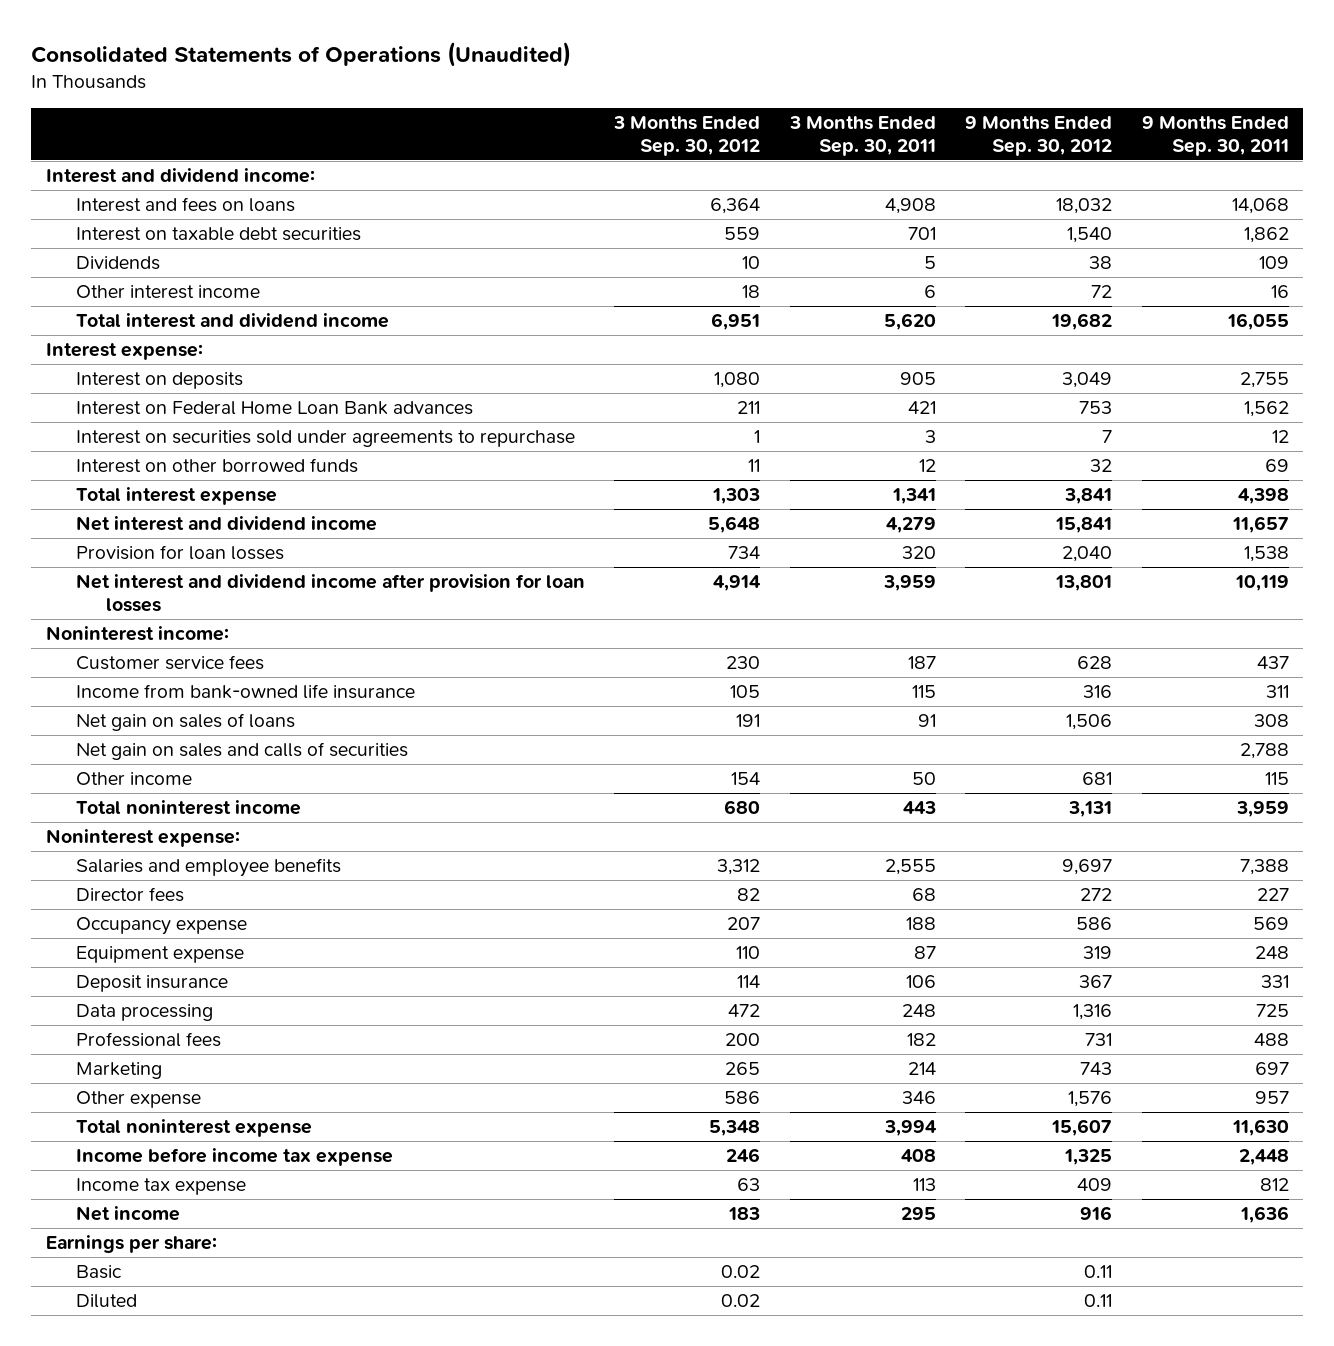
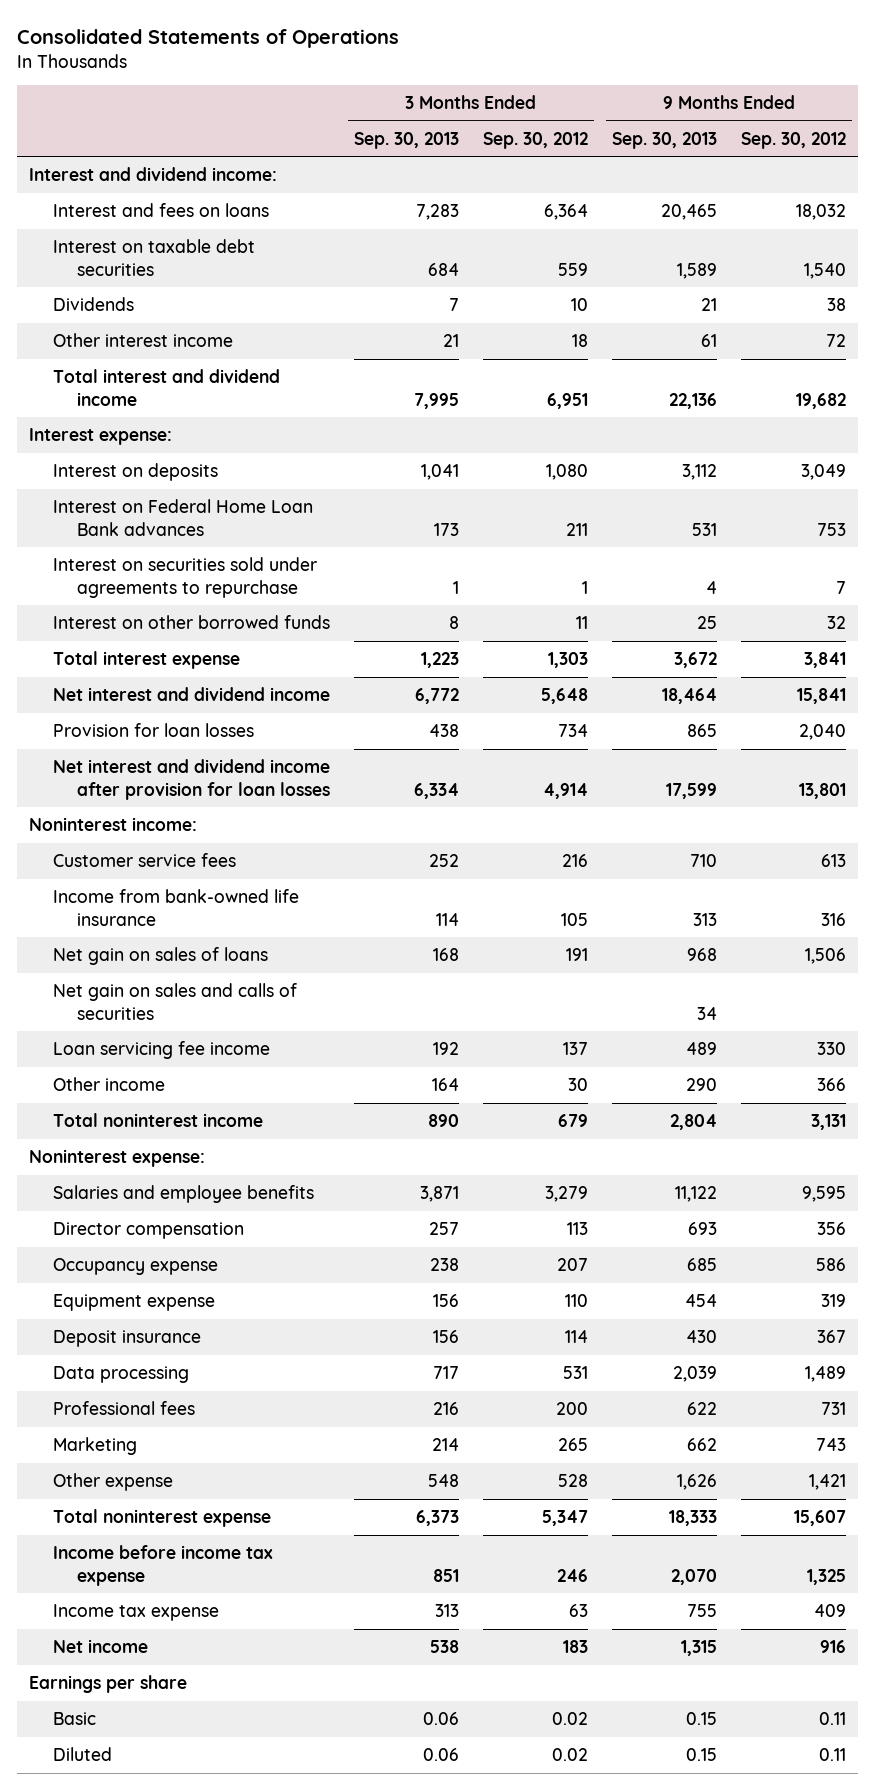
- Consolidated Statements of Operations (Unaudited)
+ Consolidated Statements of Operations
- | 3 Months Ended Sep. 30, 2012 | 3 Months Ended Sep. 30, 2011 | 9 Months Ended Sep. 30, 2012 | 9 Months Ended Sep. 30, 2011
+ | 3 Months Ended Sep. 30, 2013 | 3 Months Ended Sep. 30, 2012 | 9 Months Ended Sep. 30, 2013 | 9 Months Ended Sep. 30, 2012
- Customer service fees | 230 | 187 | 628 | 437
+ Customer service fees | 252 | 216 | 710 | 613
- Other income | 154 | 50 | 681 | 115
- Total noninterest income | 680 | 443 | 3,131 | 3,959
+ Loan servicing fee income | 192 | 137 | 489 | 330
+ Other income | 164 | 30 | 290 | 366
+ Total noninterest income | 890 | 679 | 2,804 | 3,131
- Salaries and employee benefits | 3,312 | 2,555 | 9,697 | 7,388
- Director fees | 82 | 68 | 272 | 227
+ Salaries and employee benefits | 3,871 | 3,279 | 11,122 | 9,595
+ Director compensation | 257 | 113 | 693 | 356
- Data processing | 472 | 248 | 1,316 | 725
+ Data processing | 717 | 531 | 2,039 | 1,489
- Other expense | 586 | 346 | 1,576 | 957
- Total noninterest expense | 5,348 | 3,994 | 15,607 | 11,630
+ Other expense | 548 | 528 | 1,626 | 1,421
+ Total noninterest expense | 6,373 | 5,347 | 18,333 | 15,607
- Earnings per share:
+ Earnings per share

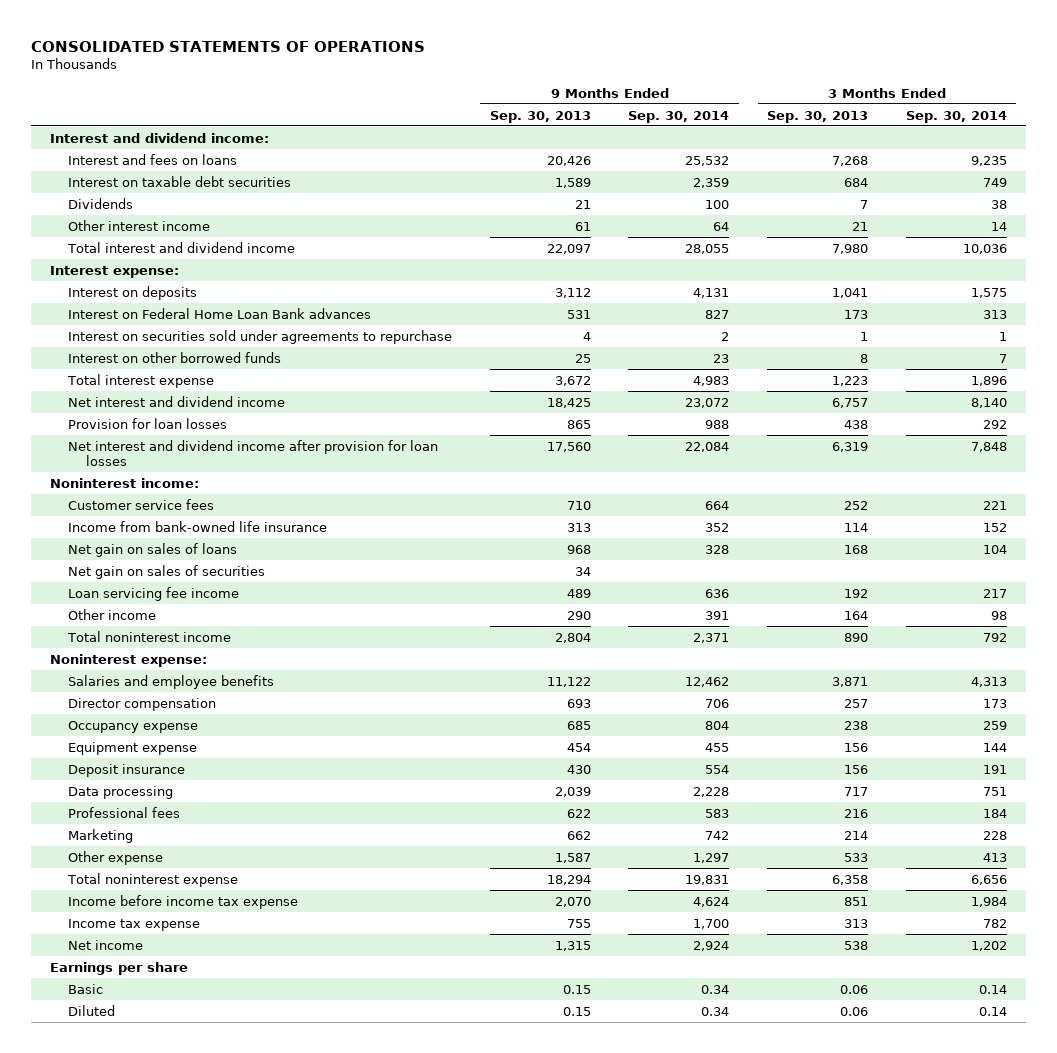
- Consolidated Statements of Operations
+ CONSOLIDATED STATEMENTS OF OPERATIONS
- | 3 Months Ended Sep. 30, 2013 | 3 Months Ended Sep. 30, 2012 | 9 Months Ended Sep. 30, 2013 | 9 Months Ended Sep. 30, 2012
+ | 9 Months Ended Sep. 30, 2013 | 9 Months Ended Sep. 30, 2014 | 3 Months Ended Sep. 30, 2013 | 3 Months Ended Sep. 30, 2014
- Interest and fees on loans | 7,283 | 6,364 | 20,465 | 18,032
+ Interest and fees on loans | 20,426 | 25,532 | 7,268 | 9,235
- Total interest and dividend income | 7,995 | 6,951 | 22,136 | 19,682
+ Total interest and dividend income | 22,097 | 28,055 | 7,980 | 10,036
- Net interest and dividend income | 6,772 | 5,648 | 18,464 | 15,841
+ Net interest and dividend income | 18,425 | 23,072 | 6,757 | 8,140
- Net interest and dividend income after provision for loan losses | 6,334 | 4,914 | 17,599 | 13,801
+ Net interest and dividend income after provision for loan losses | 17,560 | 22,084 | 6,319 | 7,848
- Net gain on sales and calls of securities | | | 34 |
+ Net gain on sales of securities | 34 | | |
- Other expense | 548 | 528 | 1,626 | 1,421
- Total noninterest expense | 6,373 | 5,347 | 18,333 | 15,607
+ Other expense | 1,587 | 1,297 | 533 | 413
+ Total noninterest expense | 18,294 | 19,831 | 6,358 | 6,656

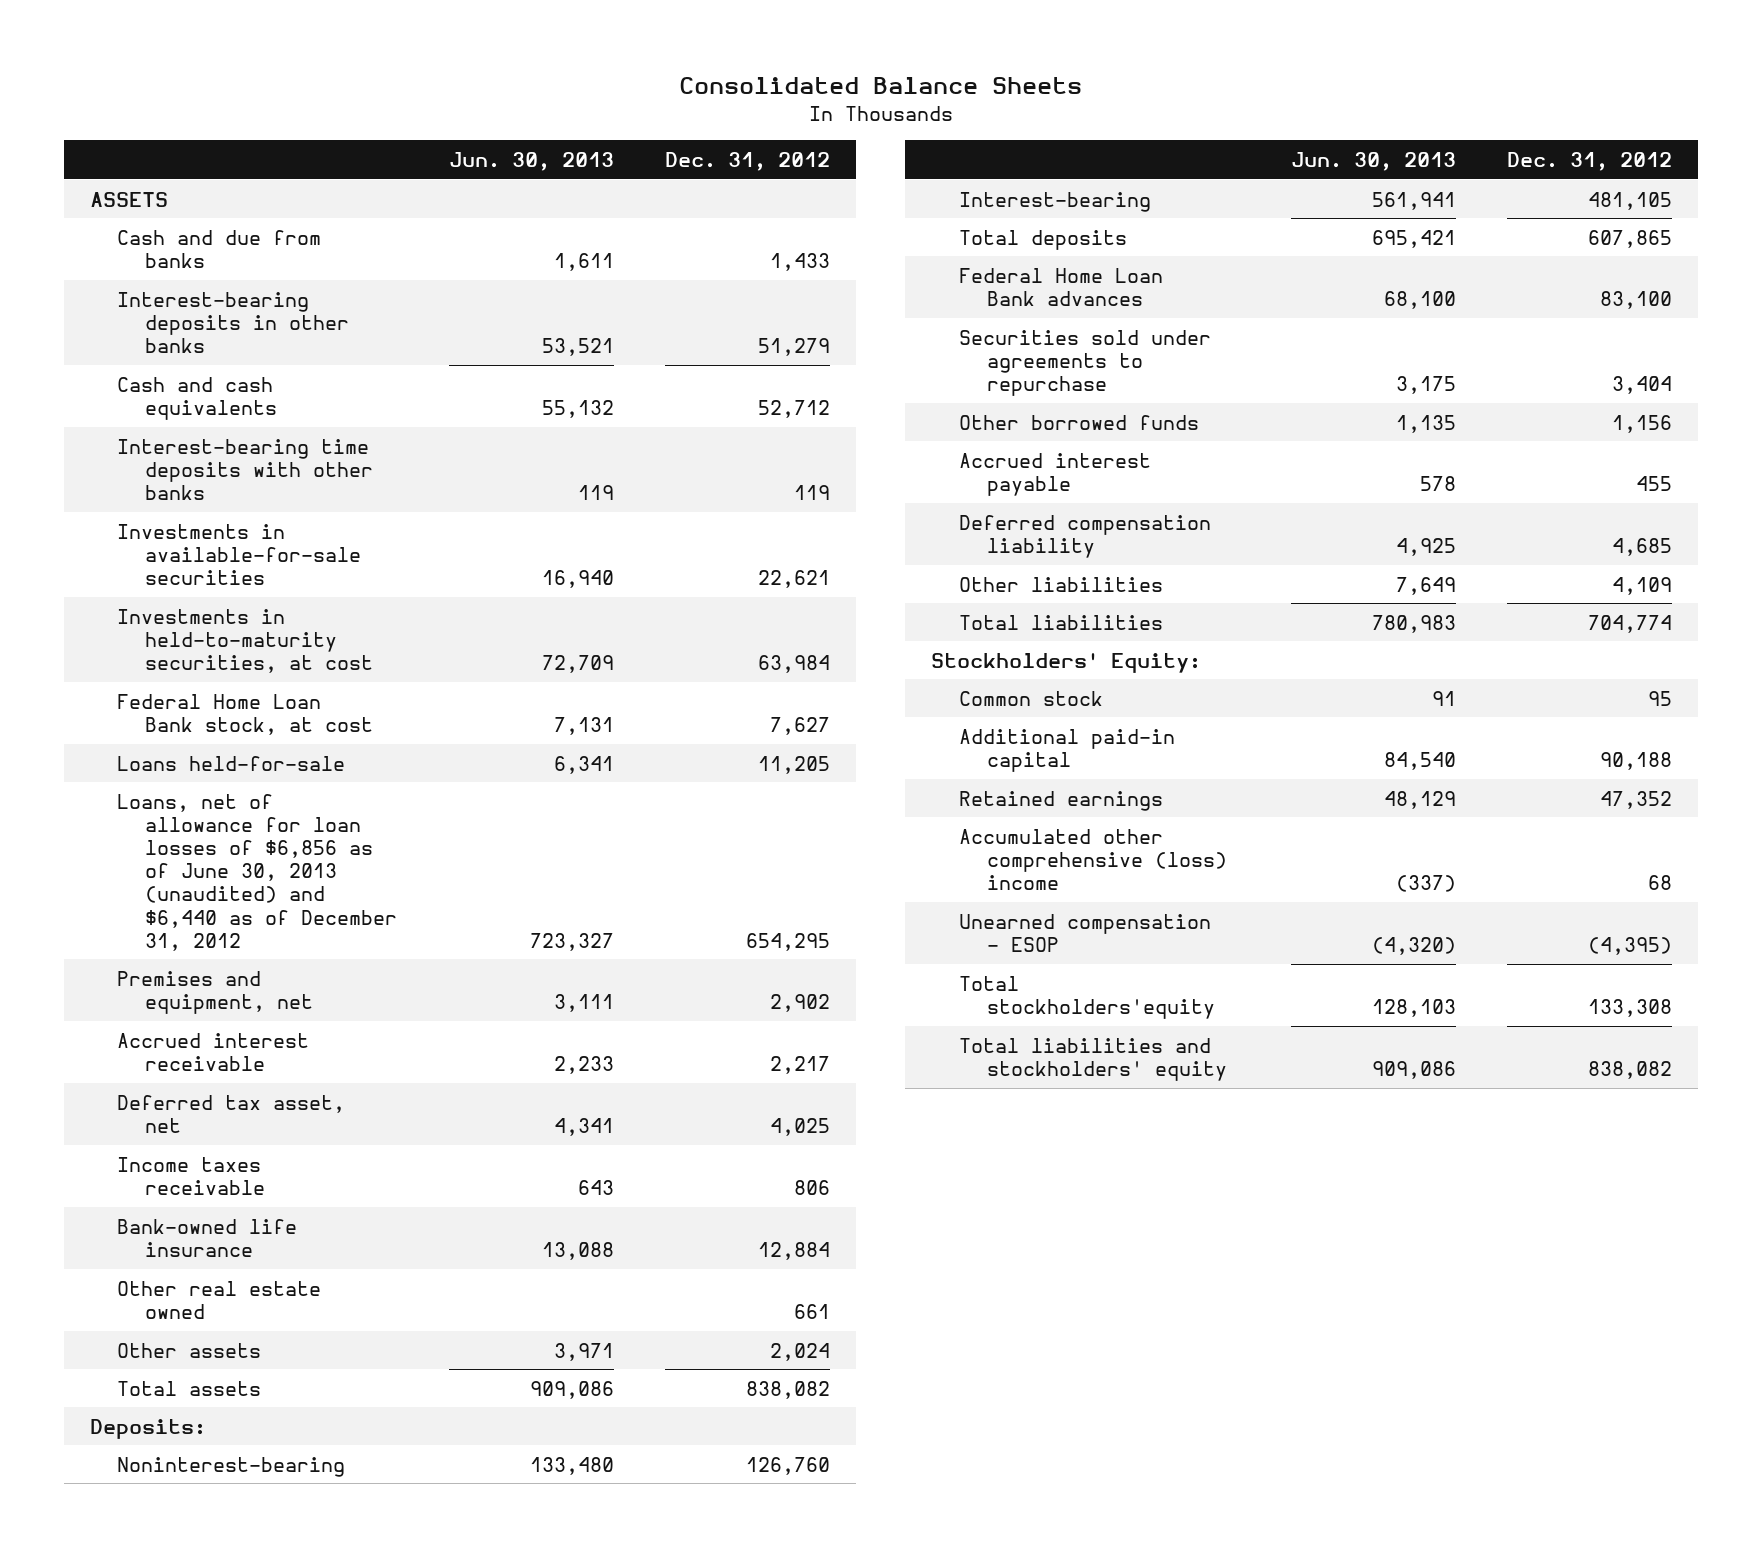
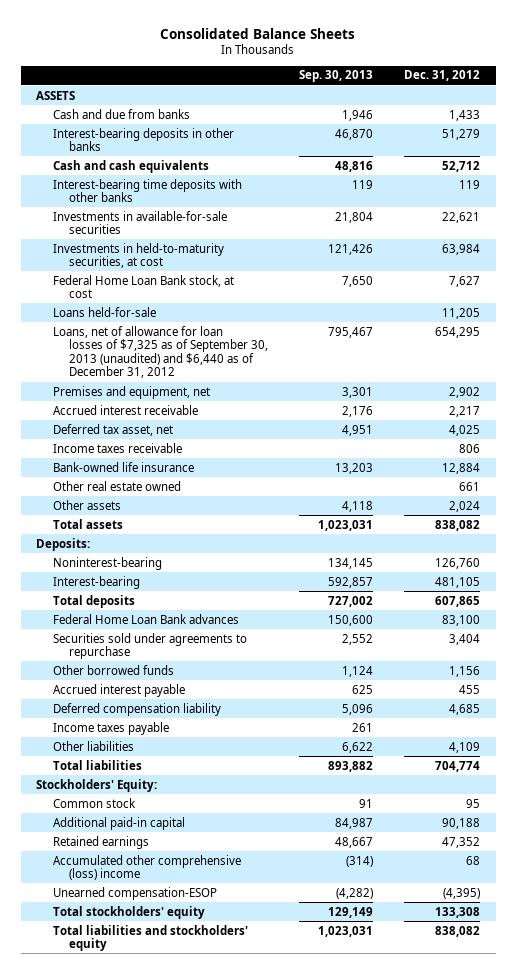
- | Jun. 30, 2013 | Dec. 31, 2012
+ | Sep. 30, 2013 | Dec. 31, 2012
- Loans, net of allowance for loan losses of $6,856 as of June 30, 2013 (unaudited) and $6,440 as of December 31, 2012 | 723,327 | 654,295
+ Loans, net of allowance for loan losses of $7,325 as of September 30, 2013 (unaudited) and $6,440 as of December 31, 2012 | 795,467 | 654,295
+ Income taxes payable | 261 |
- Unearned compensation - ESOP | (4,320) | (4,395)
- Total stockholders'equity | 128,103 | 133,308
+ Unearned compensation-ESOP | (4,282) | (4,395)
+ Total stockholders' equity | 129,149 | 133,308

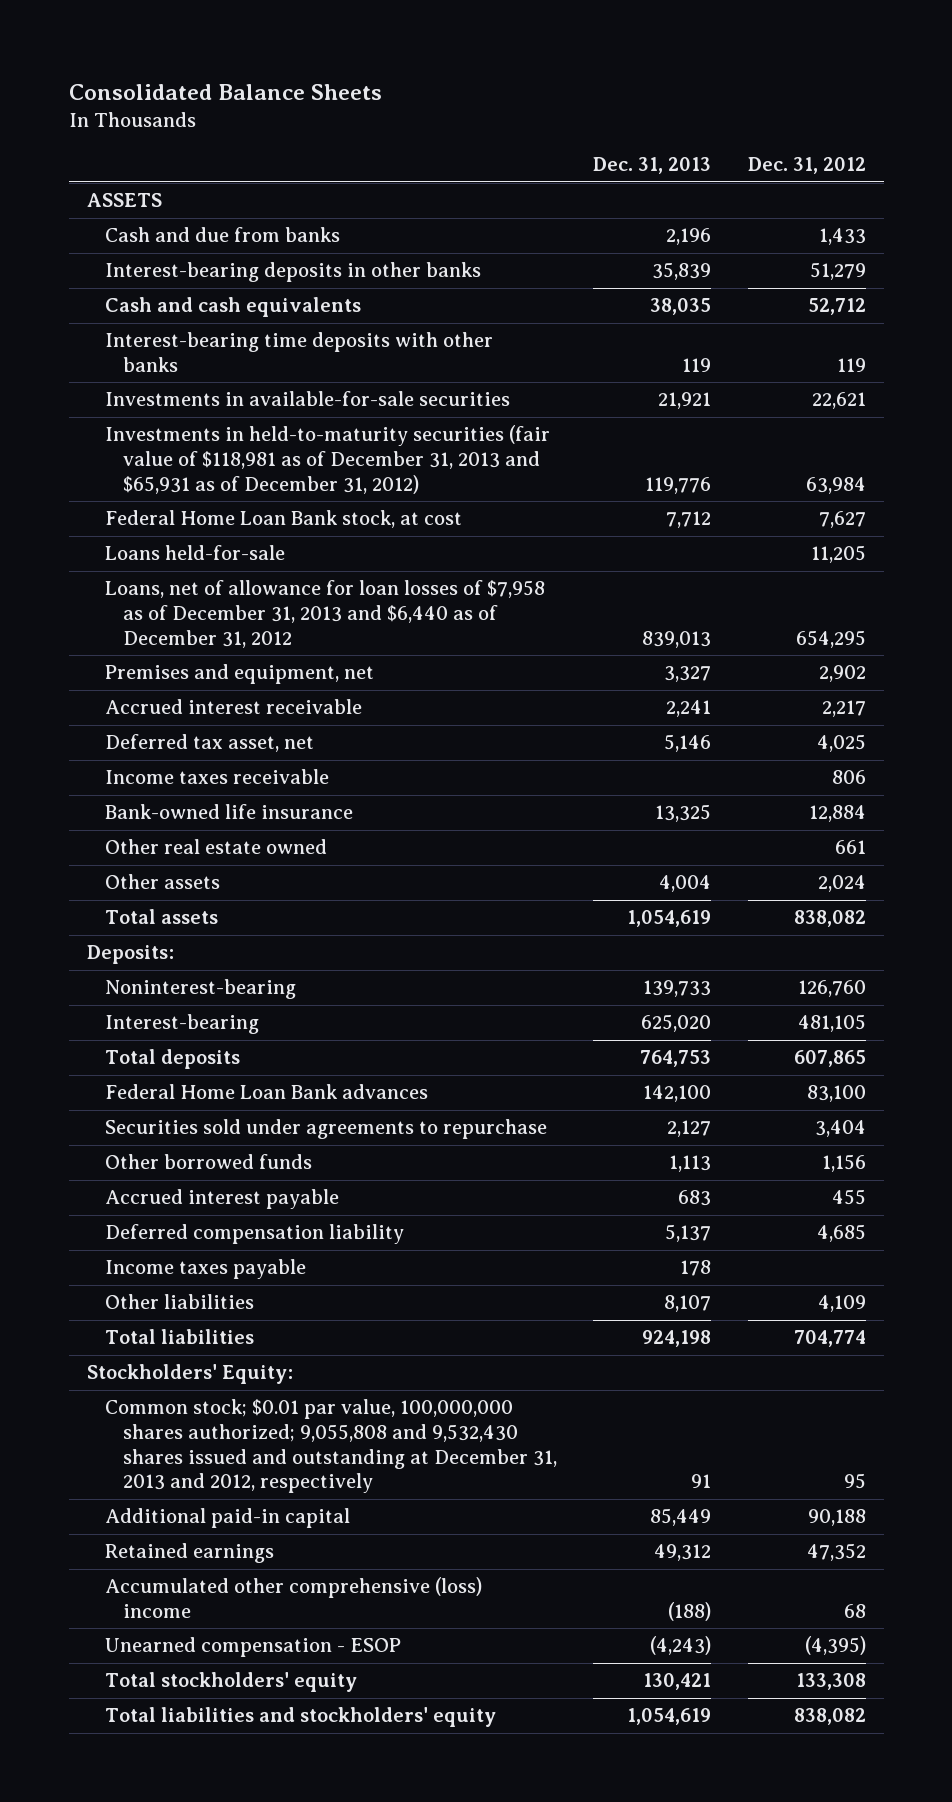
- | Sep. 30, 2013 | Dec. 31, 2012
+ | Dec. 31, 2013 | Dec. 31, 2012
- Investments in held-to-maturity securities, at cost | 121,426 | 63,984
+ Investments in held-to-maturity securities (fair value of $118,981 as of December 31, 2013 and $65,931 as of December 31, 2012) | 119,776 | 63,984
- Loans, net of allowance for loan losses of $7,325 as of September 30, 2013 (unaudited) and $6,440 as of December 31, 2012 | 795,467 | 654,295
+ Loans, net of allowance for loan losses of $7,958 as of December 31, 2013 and $6,440 as of December 31, 2012 | 839,013 | 654,295
- Common stock | 91 | 95
+ Common stock; $0.01 par value, 100,000,000 shares authorized; 9,055,808 and 9,532,430 shares issued and outstanding at December 31, 2013 and 2012, respectively | 91 | 95
- Unearned compensation-ESOP | (4,282) | (4,395)
+ Unearned compensation - ESOP | (4,243) | (4,395)

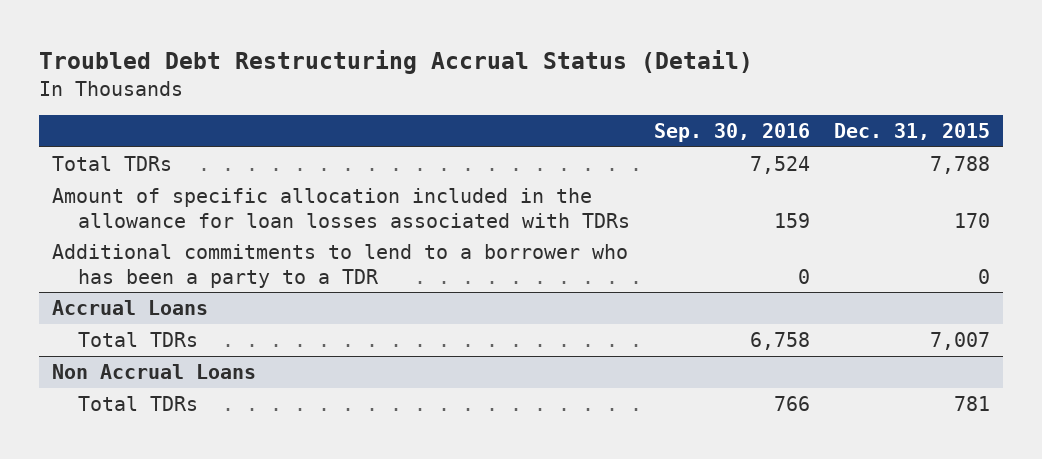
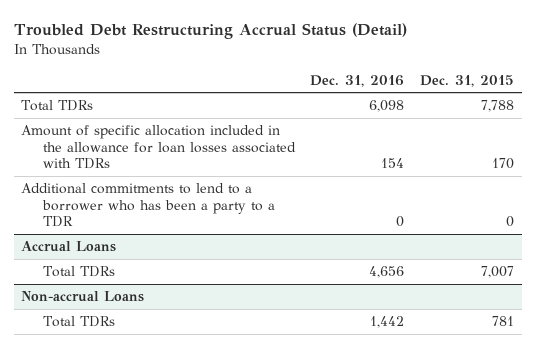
- | Sep. 30, 2016 | Dec. 31, 2015
+ | Dec. 31, 2016 | Dec. 31, 2015
- Non Accrual Loans
+ Non-accrual Loans

